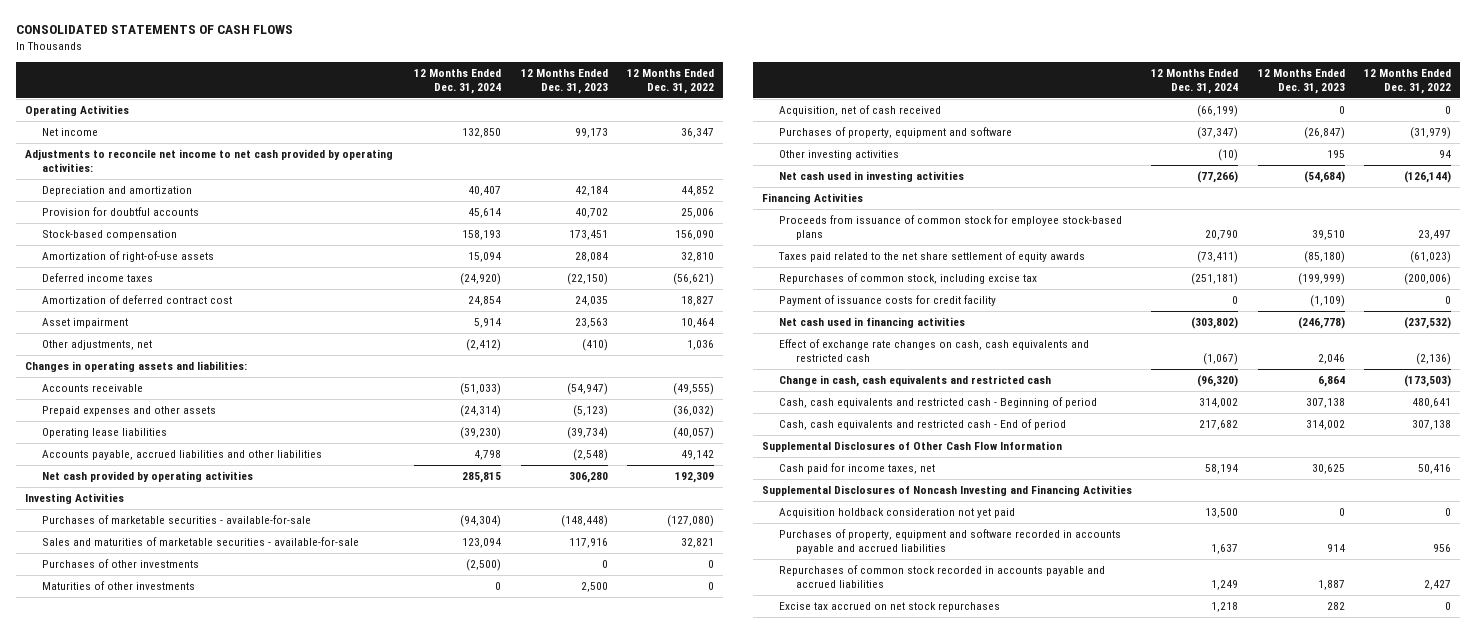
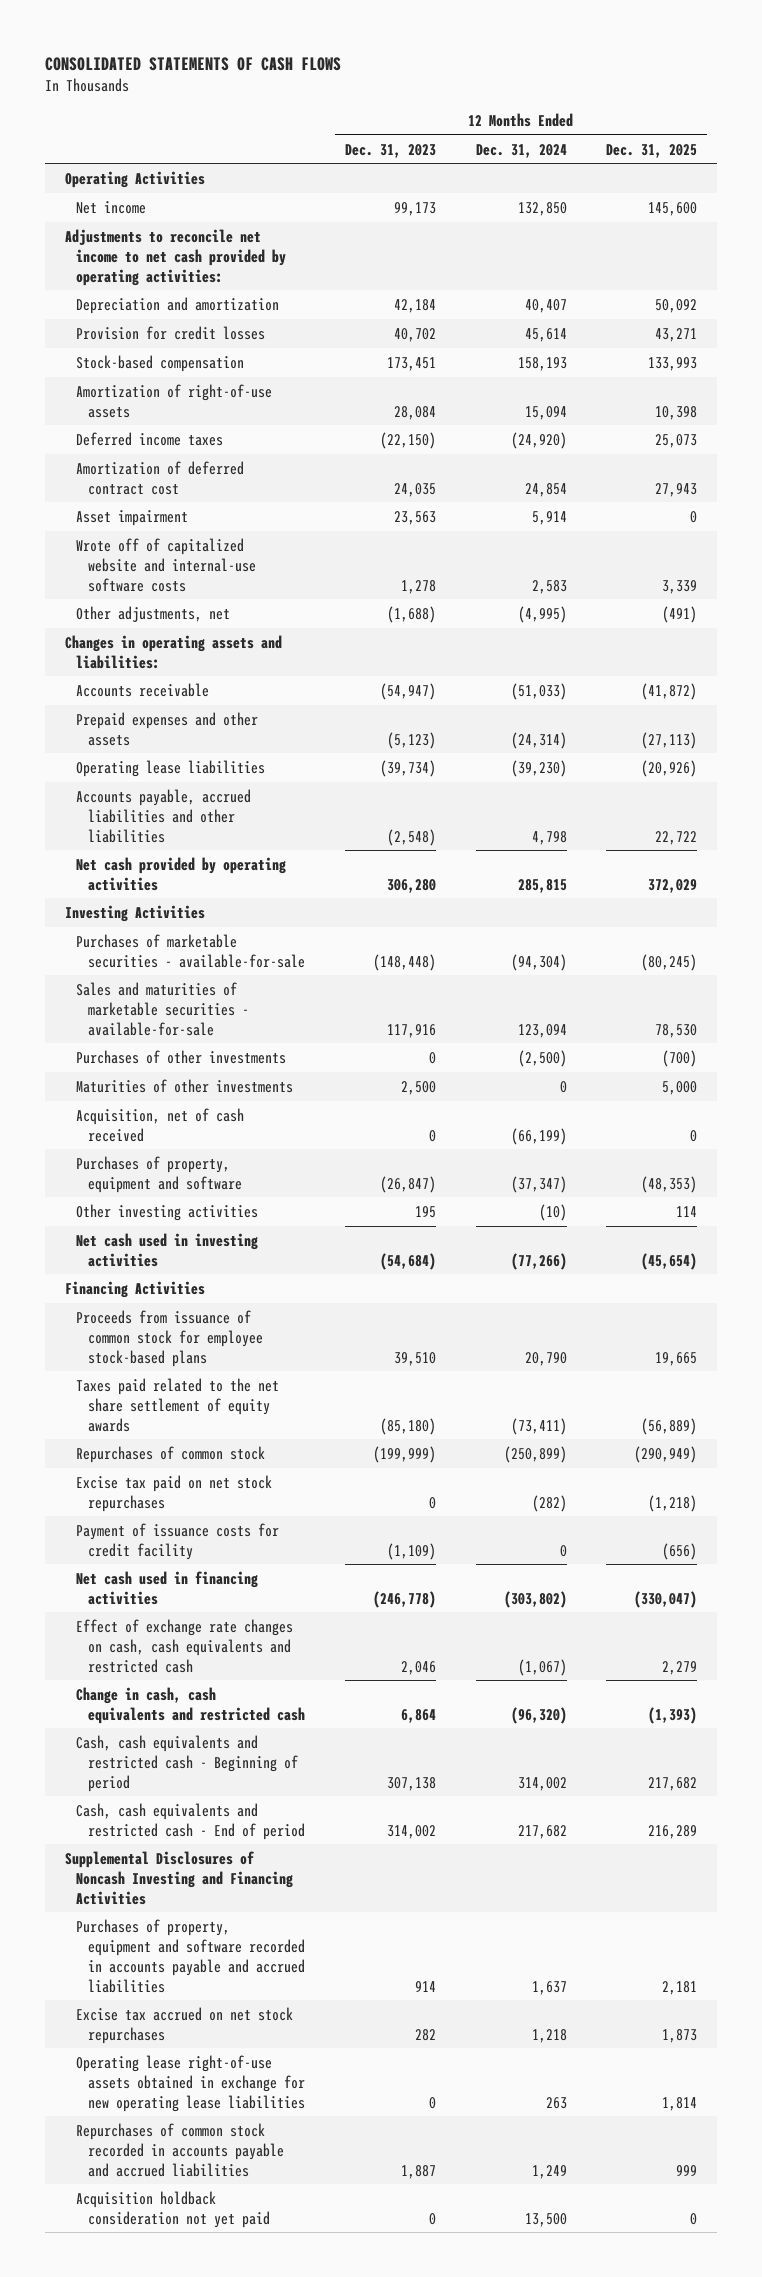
- | 12 Months Ended Dec. 31, 2024 | 12 Months Ended Dec. 31, 2023 | 12 Months Ended Dec. 31, 2022
+ | 12 Months Ended Dec. 31, 2023 | 12 Months Ended Dec. 31, 2024 | 12 Months Ended Dec. 31, 2025
- Provision for doubtful accounts | 45,614 | 40,702 | 25,006
+ Provision for credit losses | 40,702 | 45,614 | 43,271
- Other adjustments, net | (2,412) | (410) | 1,036
+ Wrote off of capitalized website and internal-use software costs | 1,278 | 2,583 | 3,339
+ Other adjustments, net | (1,688) | (4,995) | (491)
- Repurchases of common stock, including excise tax | (251,181) | (199,999) | (200,006)
+ Repurchases of common stock | (199,999) | (250,899) | (290,949)
+ Excise tax paid on net stock repurchases | 0 | (282) | (1,218)
- Supplemental Disclosures of Other Cash Flow Information
- Cash paid for income taxes, net | 58,194 | 30,625 | 50,416
+ Operating lease right-of-use assets obtained in exchange for new operating lease liabilities | 0 | 263 | 1,814
moved down: Repurchases of common stock recorded in accounts payable and accrued liabilities | 1,887 | 1,249 | 999
moved down: Acquisition holdback consideration not yet paid | 0 | 13,500 | 0

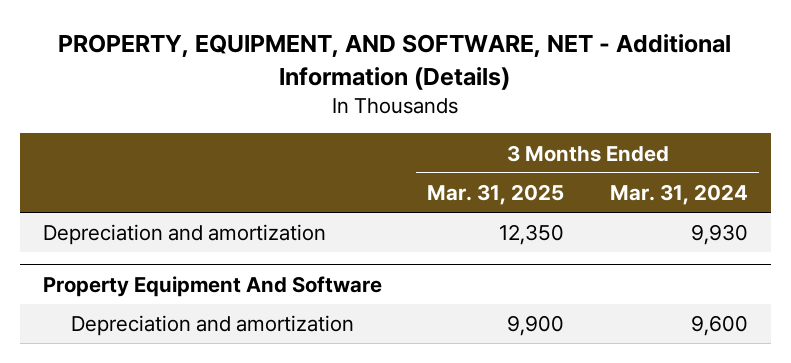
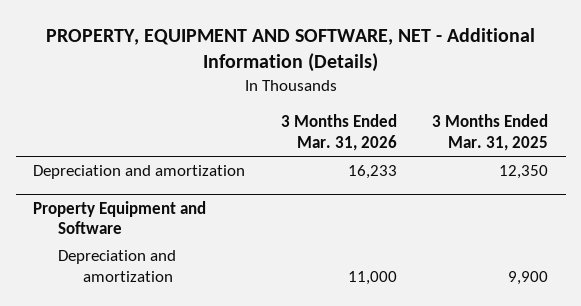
- PROPERTY, EQUIPMENT, AND SOFTWARE, NET - Additional Information (Details)
+ PROPERTY, EQUIPMENT AND SOFTWARE, NET - Additional Information (Details)
- | 3 Months Ended Mar. 31, 2025 | 3 Months Ended Mar. 31, 2024
+ | 3 Months Ended Mar. 31, 2026 | 3 Months Ended Mar. 31, 2025
- Property Equipment And Software
+ Property Equipment and Software

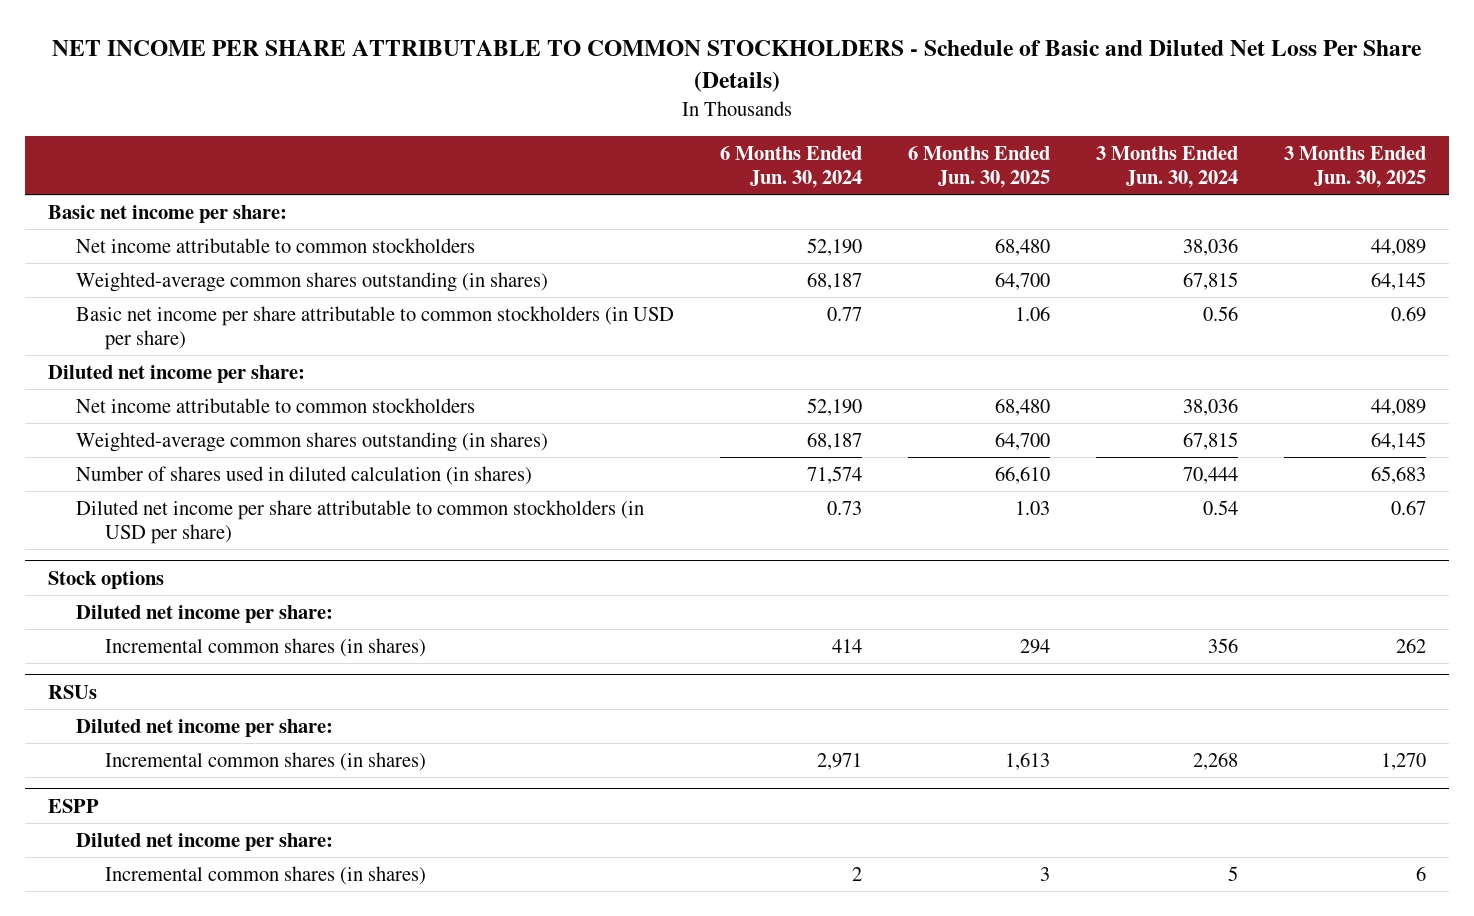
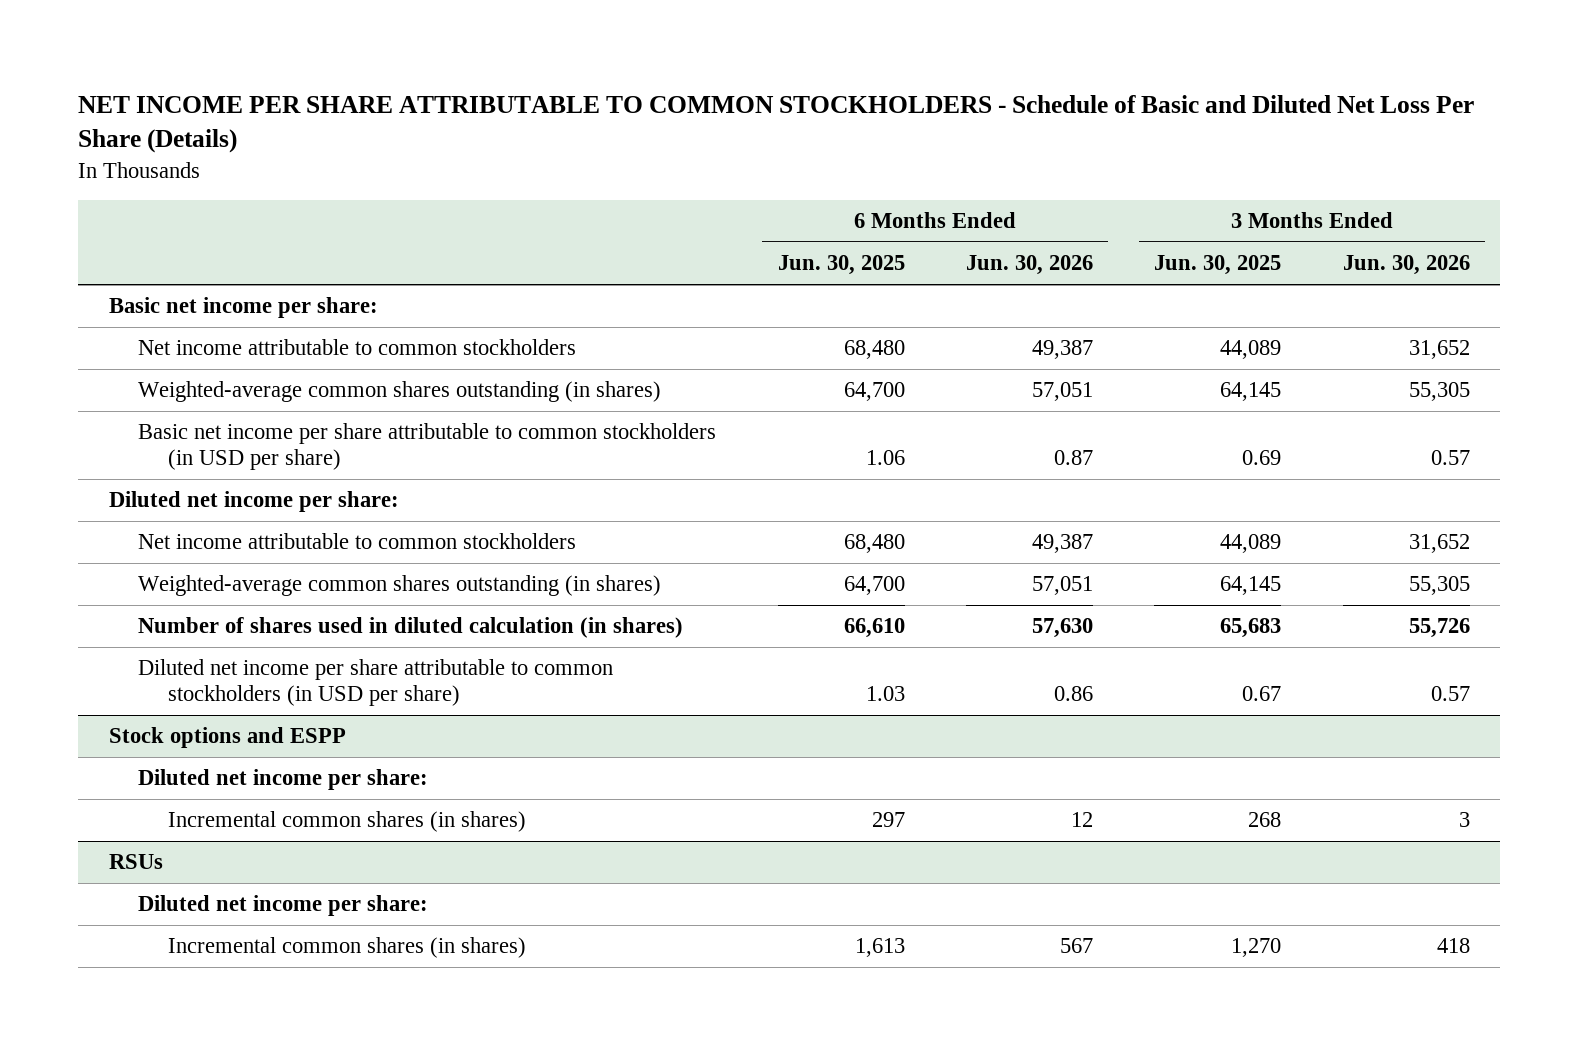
- | 6 Months Ended Jun. 30, 2024 | 6 Months Ended Jun. 30, 2025 | 3 Months Ended Jun. 30, 2024 | 3 Months Ended Jun. 30, 2025
+ | 6 Months Ended Jun. 30, 2025 | 6 Months Ended Jun. 30, 2026 | 3 Months Ended Jun. 30, 2025 | 3 Months Ended Jun. 30, 2026
- Stock options
+ Stock options and ESPP
- Incremental common shares (in shares) | 414 | 294 | 356 | 262
+ Incremental common shares (in shares) | 297 | 12 | 268 | 3
- ESPP
- Diluted net income per share:
- Incremental common shares (in shares) | 2 | 3 | 5 | 6

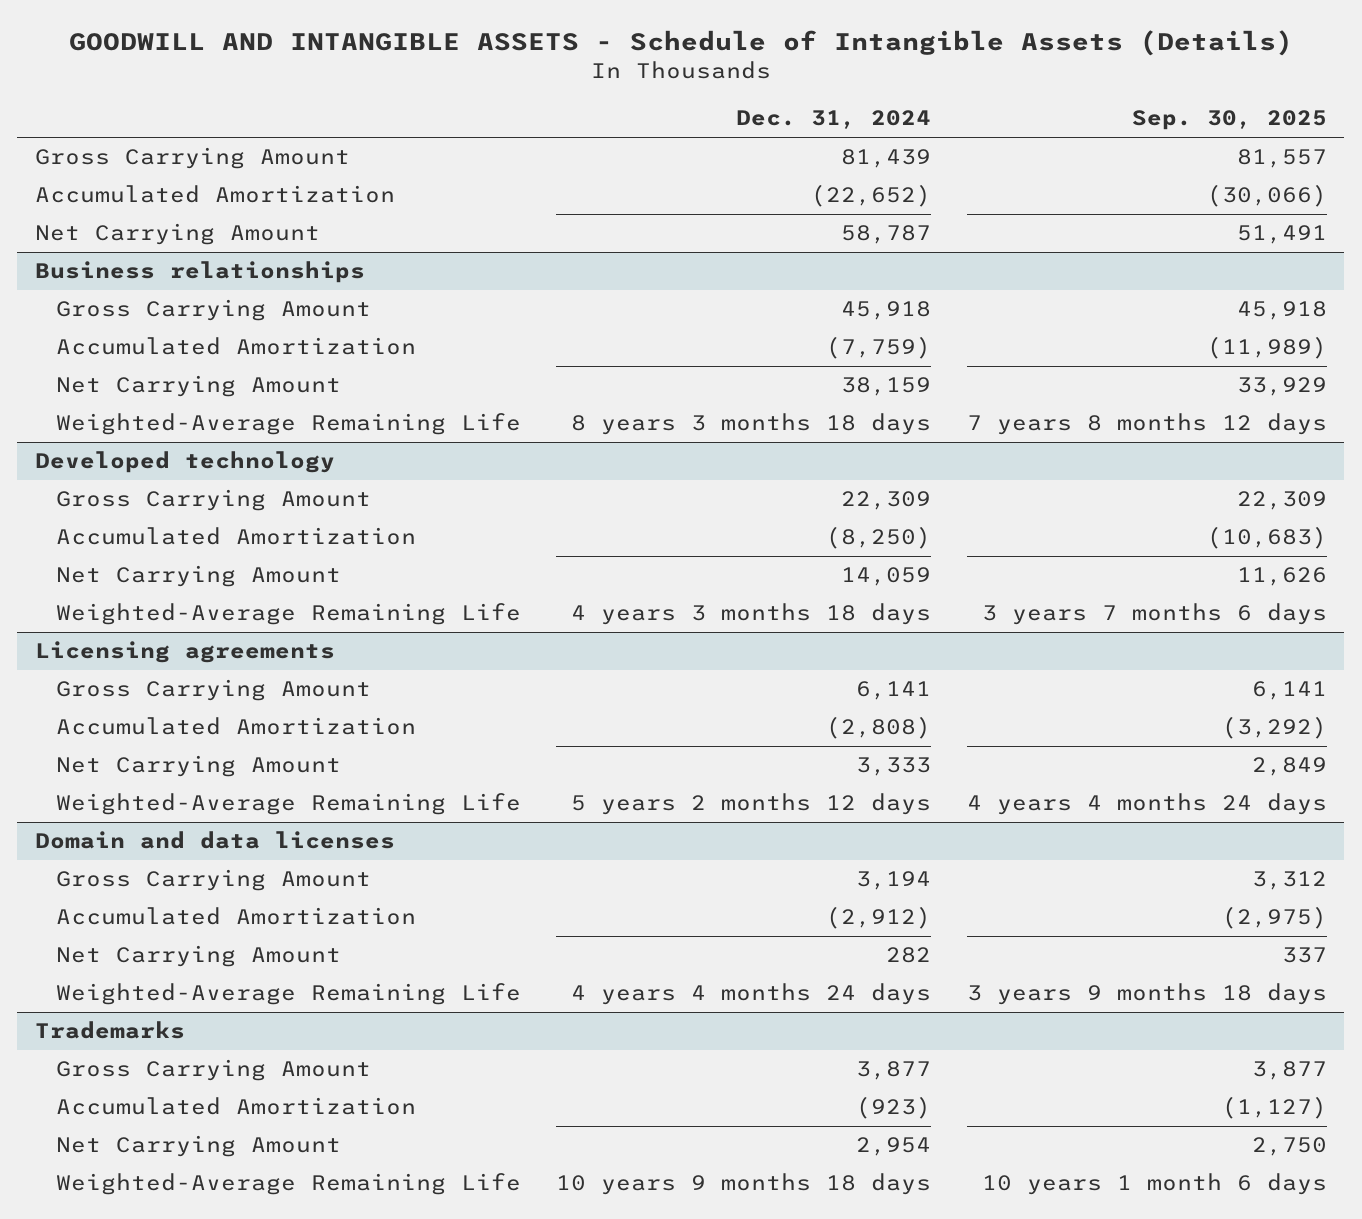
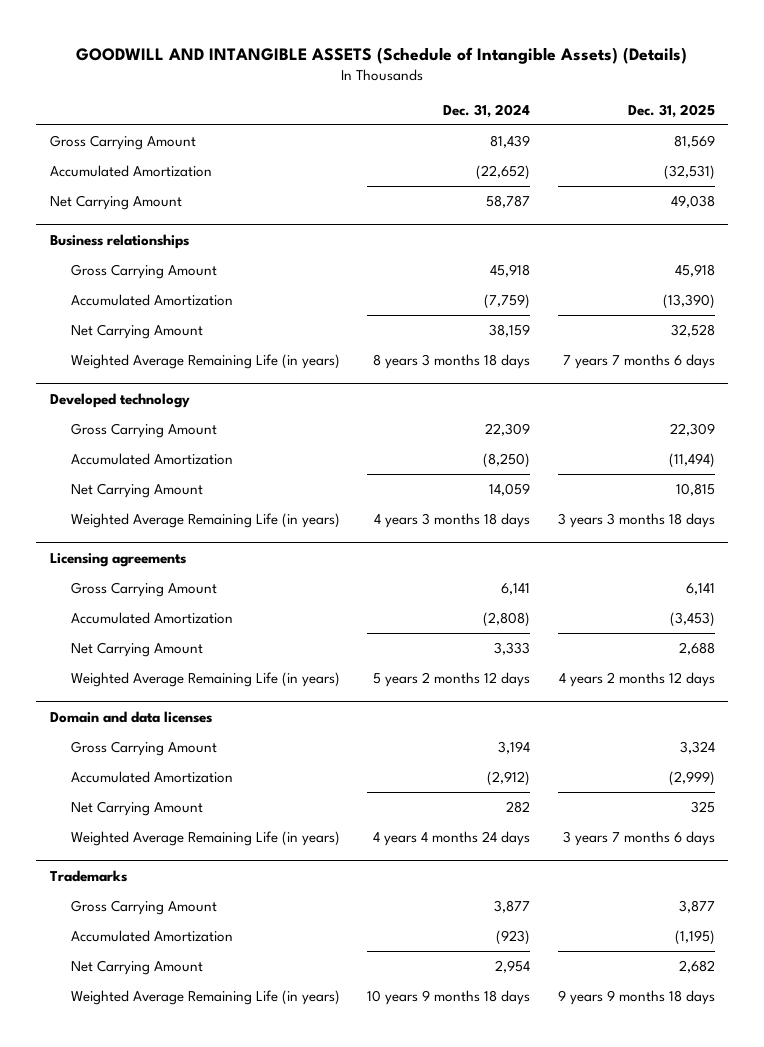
- GOODWILL AND INTANGIBLE ASSETS - Schedule of Intangible Assets (Details)
+ GOODWILL AND INTANGIBLE ASSETS (Schedule of Intangible Assets) (Details)
- | Dec. 31, 2024 | Sep. 30, 2025
+ | Dec. 31, 2024 | Dec. 31, 2025
@ Business relationships
- Weighted-Average Remaining Life | 8 years 3 months 18 days | 7 years 8 months 12 days
+ Weighted Average Remaining Life (in years) | 8 years 3 months 18 days | 7 years 7 months 6 days
@ Developed technology
- Weighted-Average Remaining Life | 4 years 3 months 18 days | 3 years 7 months 6 days
+ Weighted Average Remaining Life (in years) | 4 years 3 months 18 days | 3 years 3 months 18 days
@ Licensing agreements
- Weighted-Average Remaining Life | 5 years 2 months 12 days | 4 years 4 months 24 days
+ Weighted Average Remaining Life (in years) | 5 years 2 months 12 days | 4 years 2 months 12 days
@ Domain and data licenses
- Weighted-Average Remaining Life | 4 years 4 months 24 days | 3 years 9 months 18 days
+ Weighted Average Remaining Life (in years) | 4 years 4 months 24 days | 3 years 7 months 6 days
@ Trademarks
- Weighted-Average Remaining Life | 10 years 9 months 18 days | 10 years 1 month 6 days
+ Weighted Average Remaining Life (in years) | 10 years 9 months 18 days | 9 years 9 months 18 days

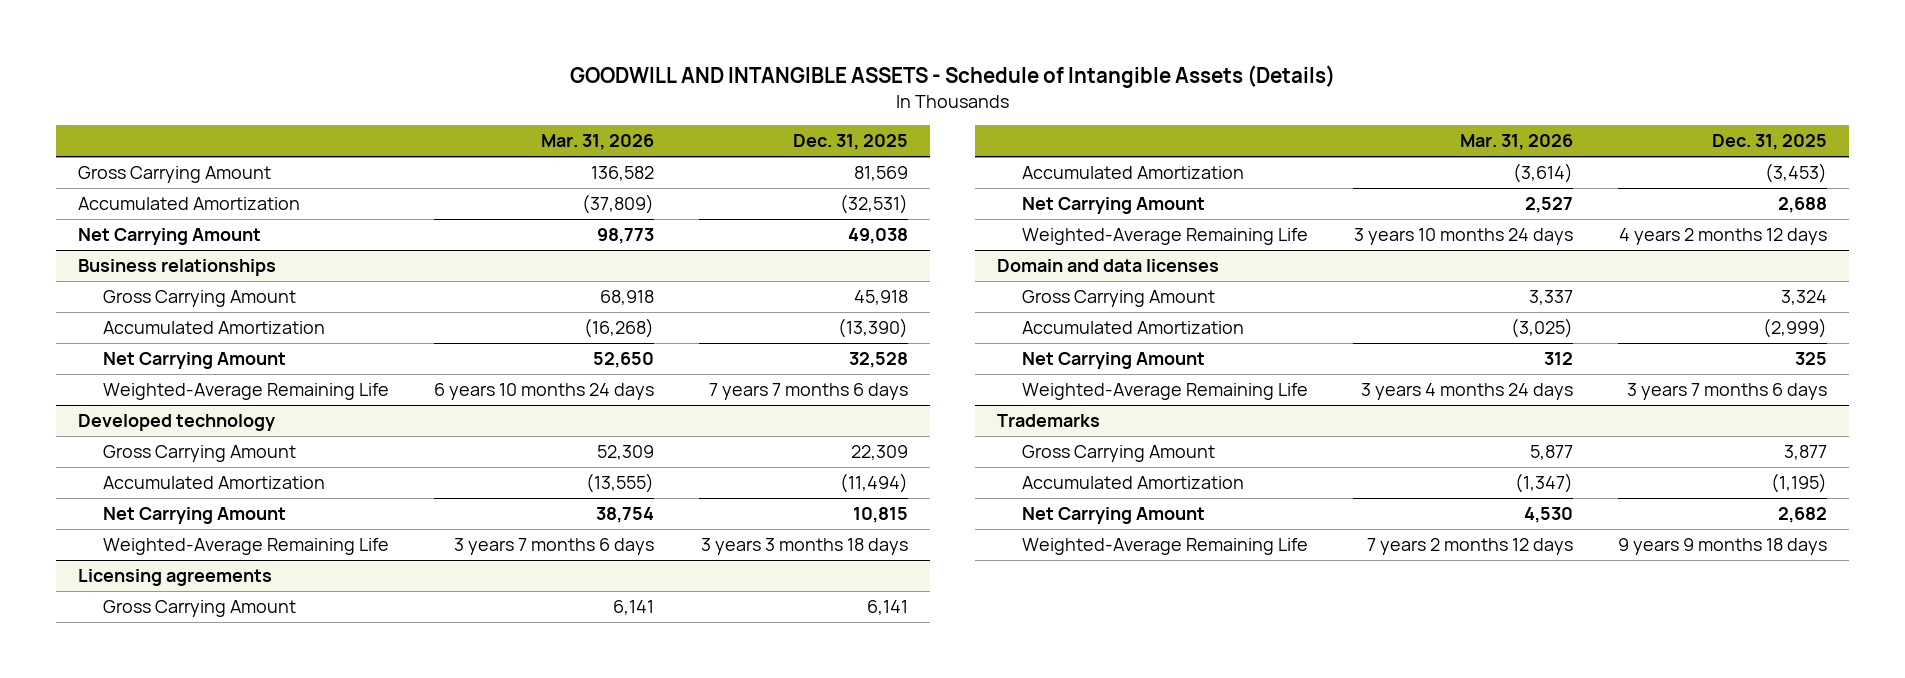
- GOODWILL AND INTANGIBLE ASSETS (Schedule of Intangible Assets) (Details)
+ GOODWILL AND INTANGIBLE ASSETS - Schedule of Intangible Assets (Details)
- | Dec. 31, 2024 | Dec. 31, 2025
+ | Mar. 31, 2026 | Dec. 31, 2025
@ Business relationships
- Weighted Average Remaining Life (in years) | 8 years 3 months 18 days | 7 years 7 months 6 days
+ Weighted-Average Remaining Life | 6 years 10 months 24 days | 7 years 7 months 6 days
@ Developed technology
- Weighted Average Remaining Life (in years) | 4 years 3 months 18 days | 3 years 3 months 18 days
+ Weighted-Average Remaining Life | 3 years 7 months 6 days | 3 years 3 months 18 days
@ Licensing agreements
- Weighted Average Remaining Life (in years) | 5 years 2 months 12 days | 4 years 2 months 12 days
+ Weighted-Average Remaining Life | 3 years 10 months 24 days | 4 years 2 months 12 days
@ Domain and data licenses
- Weighted Average Remaining Life (in years) | 4 years 4 months 24 days | 3 years 7 months 6 days
+ Weighted-Average Remaining Life | 3 years 4 months 24 days | 3 years 7 months 6 days
@ Trademarks
- Weighted Average Remaining Life (in years) | 10 years 9 months 18 days | 9 years 9 months 18 days
+ Weighted-Average Remaining Life | 7 years 2 months 12 days | 9 years 9 months 18 days

